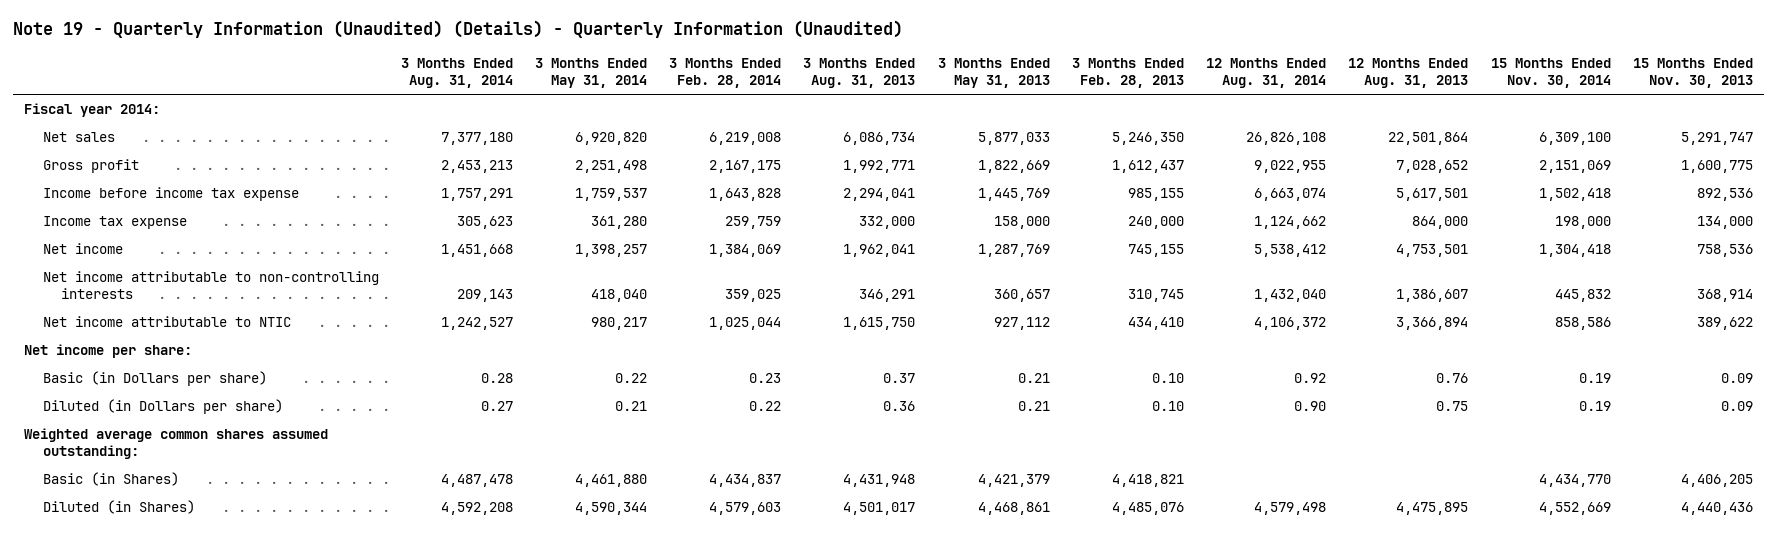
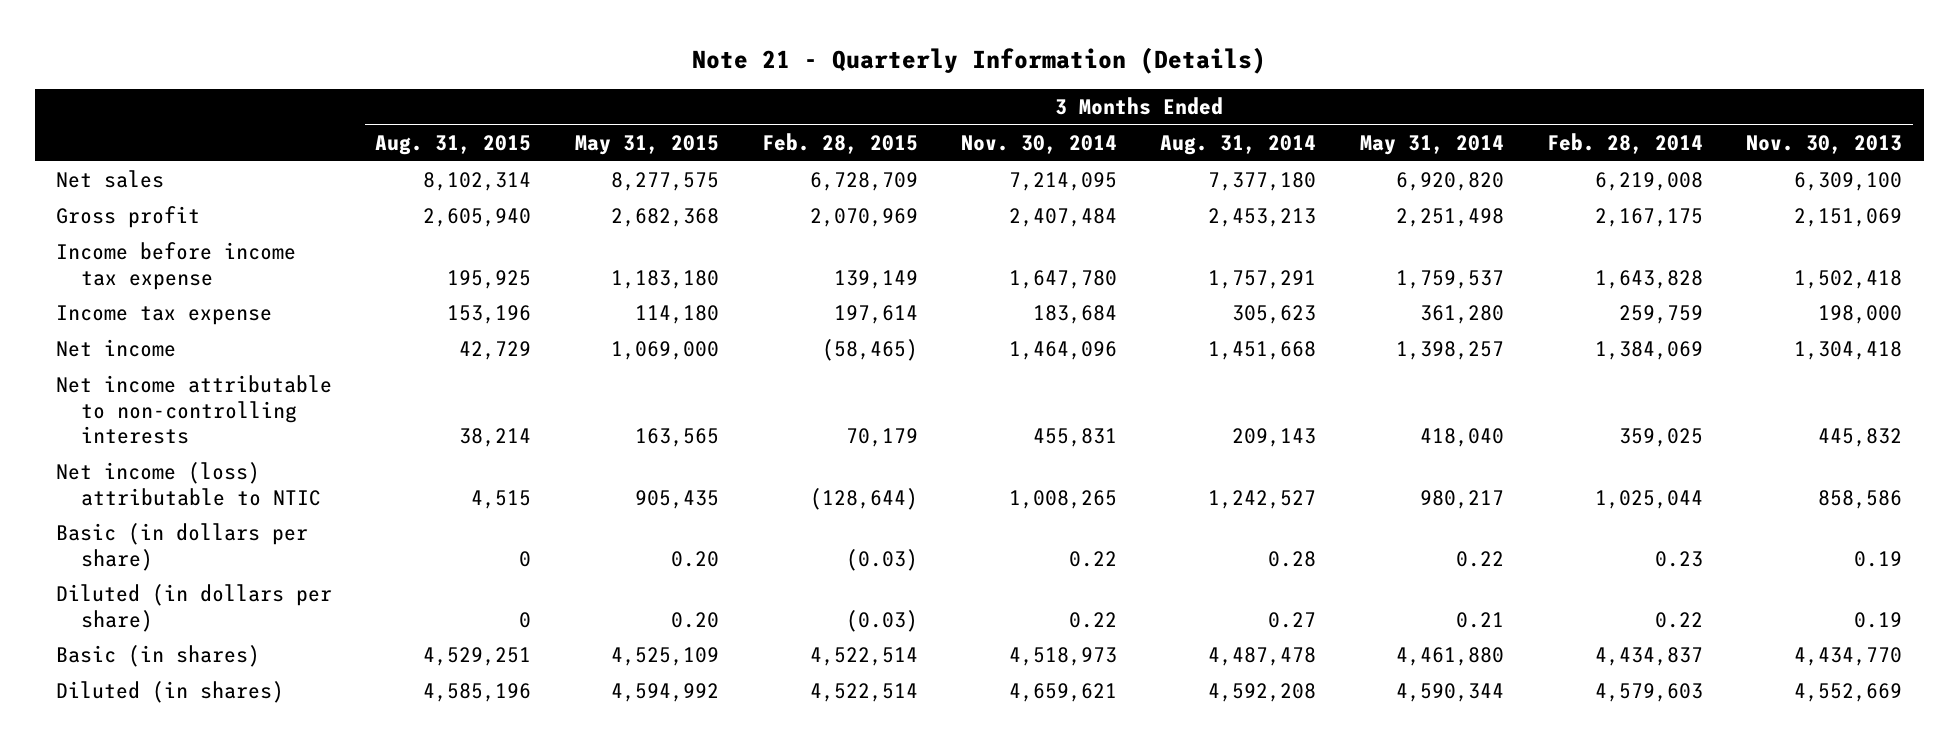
- Note 19 - Quarterly Information (Unaudited) (Details) - Quarterly Information (Unaudited)
+ Note 21 - Quarterly Information (Details)
- | 3 Months Ended Aug. 31, 2014 | 3 Months Ended May 31, 2014 | 3 Months Ended Feb. 28, 2014 | 3 Months Ended Aug. 31, 2013 | 3 Months Ended May 31, 2013 | 3 Months Ended Feb. 28, 2013 | 12 Months Ended Aug. 31, 2014 | 12 Months Ended Aug. 31, 2013 | 15 Months Ended Nov. 30, 2014 | 15 Months Ended Nov. 30, 2013
+ | 3 Months Ended Aug. 31, 2015 | 3 Months Ended May 31, 2015 | 3 Months Ended Feb. 28, 2015 | 3 Months Ended Nov. 30, 2014 | 3 Months Ended Aug. 31, 2014 | 3 Months Ended May 31, 2014 | 3 Months Ended Feb. 28, 2014 | 3 Months Ended Nov. 30, 2013
- Fiscal year 2014:
- Net income attributable to NTIC | 1,242,527 | 980,217 | 1,025,044 | 1,615,750 | 927,112 | 434,410 | 4,106,372 | 3,366,894 | 858,586 | 389,622
- Net income per share:
- Basic (in Dollars per share) | 0.28 | 0.22 | 0.23 | 0.37 | 0.21 | 0.10 | 0.92 | 0.76 | 0.19 | 0.09
- Diluted (in Dollars per share) | 0.27 | 0.21 | 0.22 | 0.36 | 0.21 | 0.10 | 0.90 | 0.75 | 0.19 | 0.09
- Weighted average common shares assumed outstanding:
- Basic (in Shares) | 4,487,478 | 4,461,880 | 4,434,837 | 4,431,948 | 4,421,379 | 4,418,821 | | | 4,434,770 | 4,406,205
- Diluted (in Shares) | 4,592,208 | 4,590,344 | 4,579,603 | 4,501,017 | 4,468,861 | 4,485,076 | 4,579,498 | 4,475,895 | 4,552,669 | 4,440,436
+ Net income (loss) attributable to NTIC | 4,515 | 905,435 | (128,644) | 1,008,265 | 1,242,527 | 980,217 | 1,025,044 | 858,586
+ Basic (in dollars per share) | 0 | 0.20 | (0.03) | 0.22 | 0.28 | 0.22 | 0.23 | 0.19
+ Diluted (in dollars per share) | 0 | 0.20 | (0.03) | 0.22 | 0.27 | 0.21 | 0.22 | 0.19
+ Basic (in shares) | 4,529,251 | 4,525,109 | 4,522,514 | 4,518,973 | 4,487,478 | 4,461,880 | 4,434,837 | 4,434,770
+ Diluted (in shares) | 4,585,196 | 4,594,992 | 4,522,514 | 4,659,621 | 4,592,208 | 4,590,344 | 4,579,603 | 4,552,669

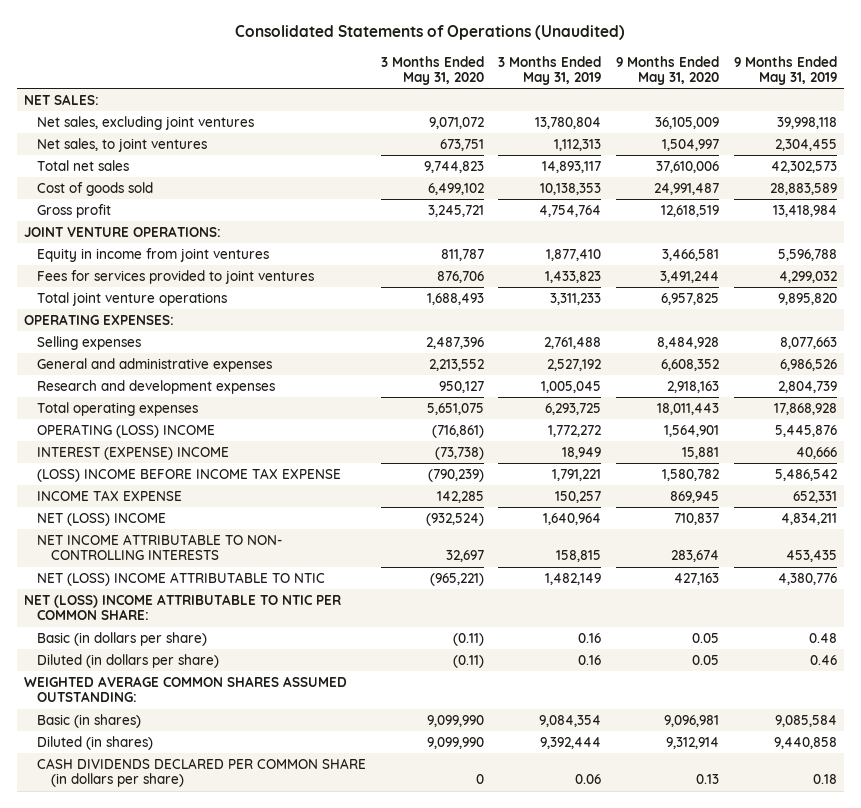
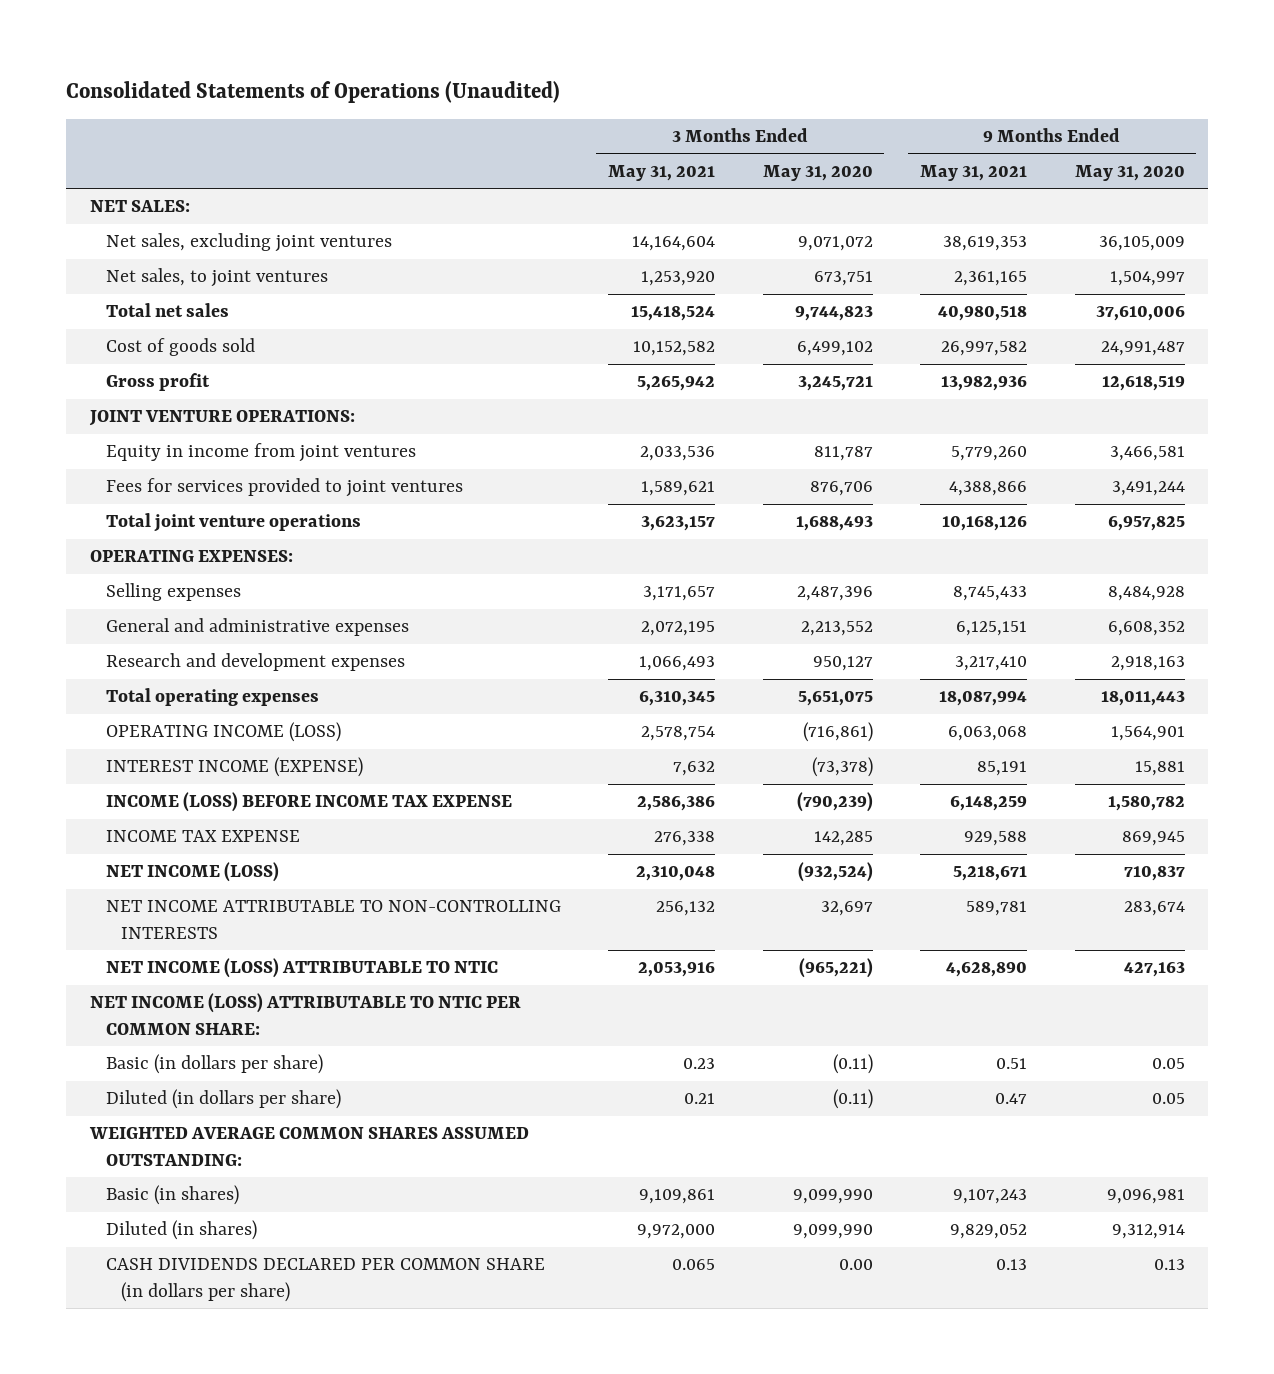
- | 3 Months Ended May 31, 2020 | 3 Months Ended May 31, 2019 | 9 Months Ended May 31, 2020 | 9 Months Ended May 31, 2019
+ | 3 Months Ended May 31, 2021 | 3 Months Ended May 31, 2020 | 9 Months Ended May 31, 2021 | 9 Months Ended May 31, 2020
- OPERATING (LOSS) INCOME | (716,861) | 1,772,272 | 1,564,901 | 5,445,876
- INTEREST (EXPENSE) INCOME | (73,738) | 18,949 | 15,881 | 40,666
- (LOSS) INCOME BEFORE INCOME TAX EXPENSE | (790,239) | 1,791,221 | 1,580,782 | 5,486,542
+ OPERATING INCOME (LOSS) | 2,578,754 | (716,861) | 6,063,068 | 1,564,901
+ INTEREST INCOME (EXPENSE) | 7,632 | (73,378) | 85,191 | 15,881
+ INCOME (LOSS) BEFORE INCOME TAX EXPENSE | 2,586,386 | (790,239) | 6,148,259 | 1,580,782
- NET (LOSS) INCOME | (932,524) | 1,640,964 | 710,837 | 4,834,211
- NET INCOME ATTRIBUTABLE TO NON- CONTROLLING INTERESTS | 32,697 | 158,815 | 283,674 | 453,435
- NET (LOSS) INCOME ATTRIBUTABLE TO NTIC | (965,221) | 1,482,149 | 427,163 | 4,380,776
- NET (LOSS) INCOME ATTRIBUTABLE TO NTIC PER COMMON SHARE:
+ NET INCOME (LOSS) | 2,310,048 | (932,524) | 5,218,671 | 710,837
+ NET INCOME ATTRIBUTABLE TO NON-CONTROLLING INTERESTS | 256,132 | 32,697 | 589,781 | 283,674
+ NET INCOME (LOSS) ATTRIBUTABLE TO NTIC | 2,053,916 | (965,221) | 4,628,890 | 427,163
+ NET INCOME (LOSS) ATTRIBUTABLE TO NTIC PER COMMON SHARE:
- CASH DIVIDENDS DECLARED PER COMMON SHARE (in dollars per share) | 0 | 0.06 | 0.13 | 0.18
+ CASH DIVIDENDS DECLARED PER COMMON SHARE (in dollars per share) | 0.065 | 0.00 | 0.13 | 0.13

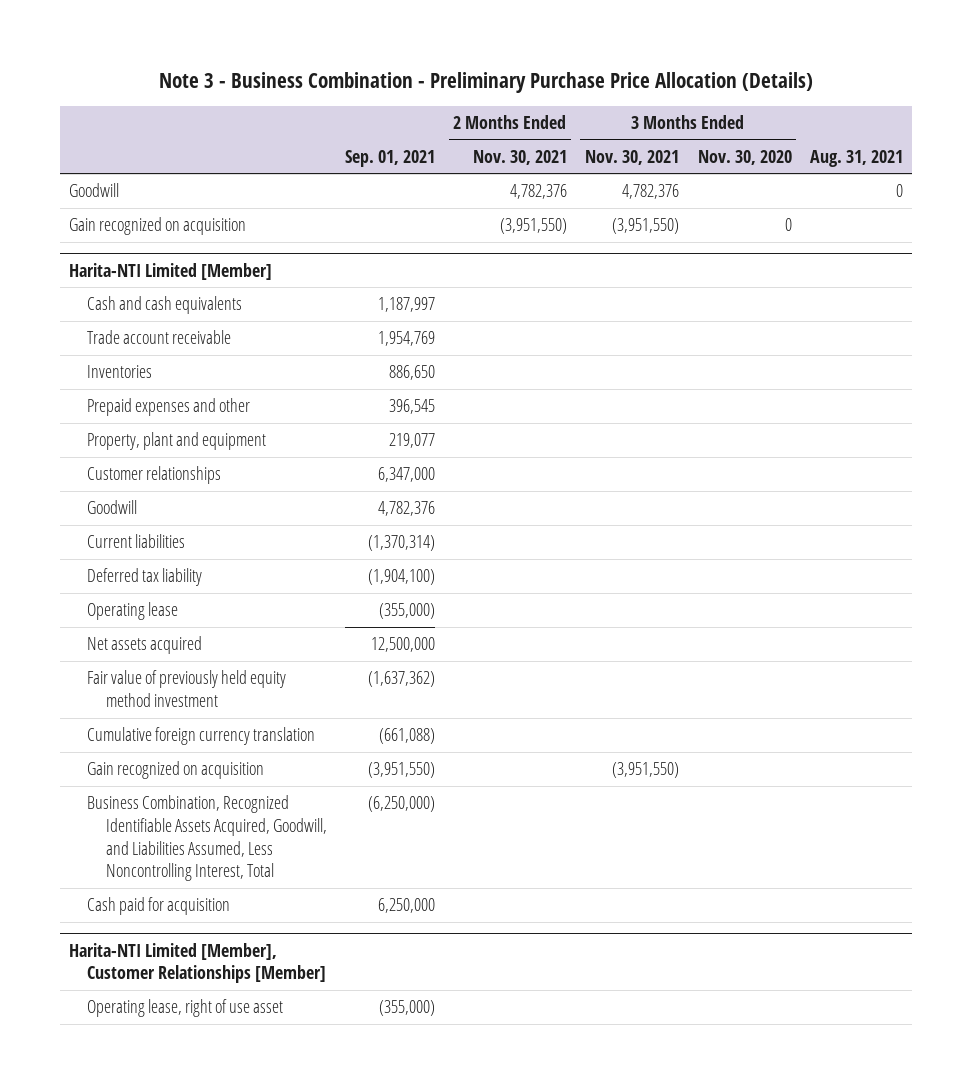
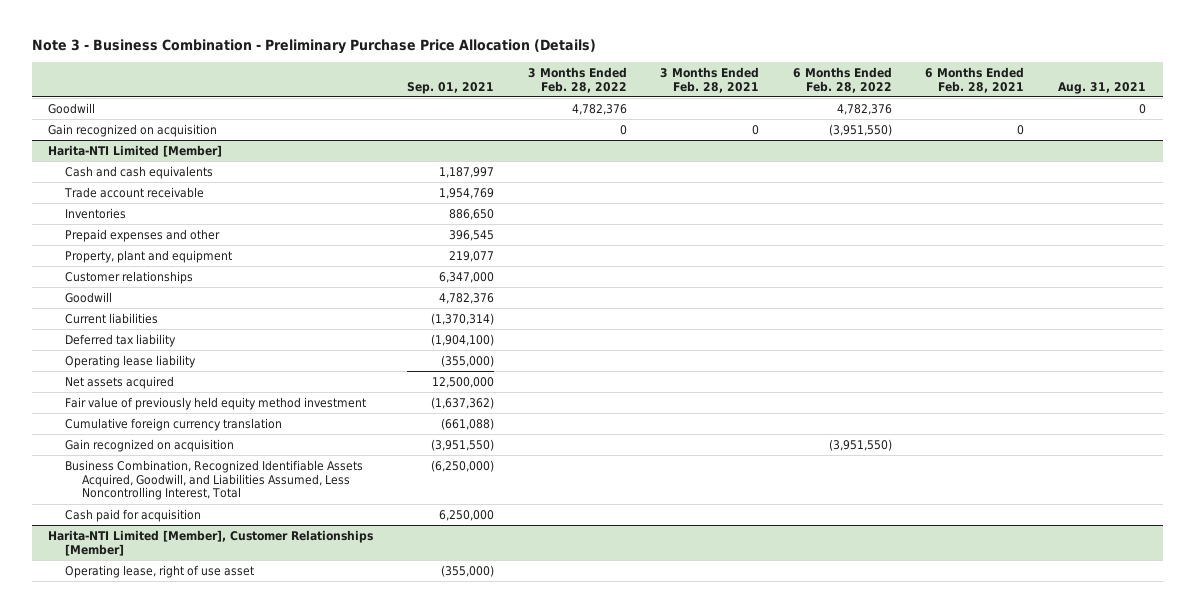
- | Sep. 01, 2021 | 2 Months Ended Nov. 30, 2021 | 3 Months Ended Nov. 30, 2021 | 3 Months Ended Nov. 30, 2020 | Aug. 31, 2021
+ | Sep. 01, 2021 | 3 Months Ended Feb. 28, 2022 | 3 Months Ended Feb. 28, 2021 | 6 Months Ended Feb. 28, 2022 | 6 Months Ended Feb. 28, 2021 | Aug. 31, 2021
@ Harita-NTI Limited [Member]
- Operating lease | (355,000) | | | |
+ Operating lease liability | (355,000) | | | | |

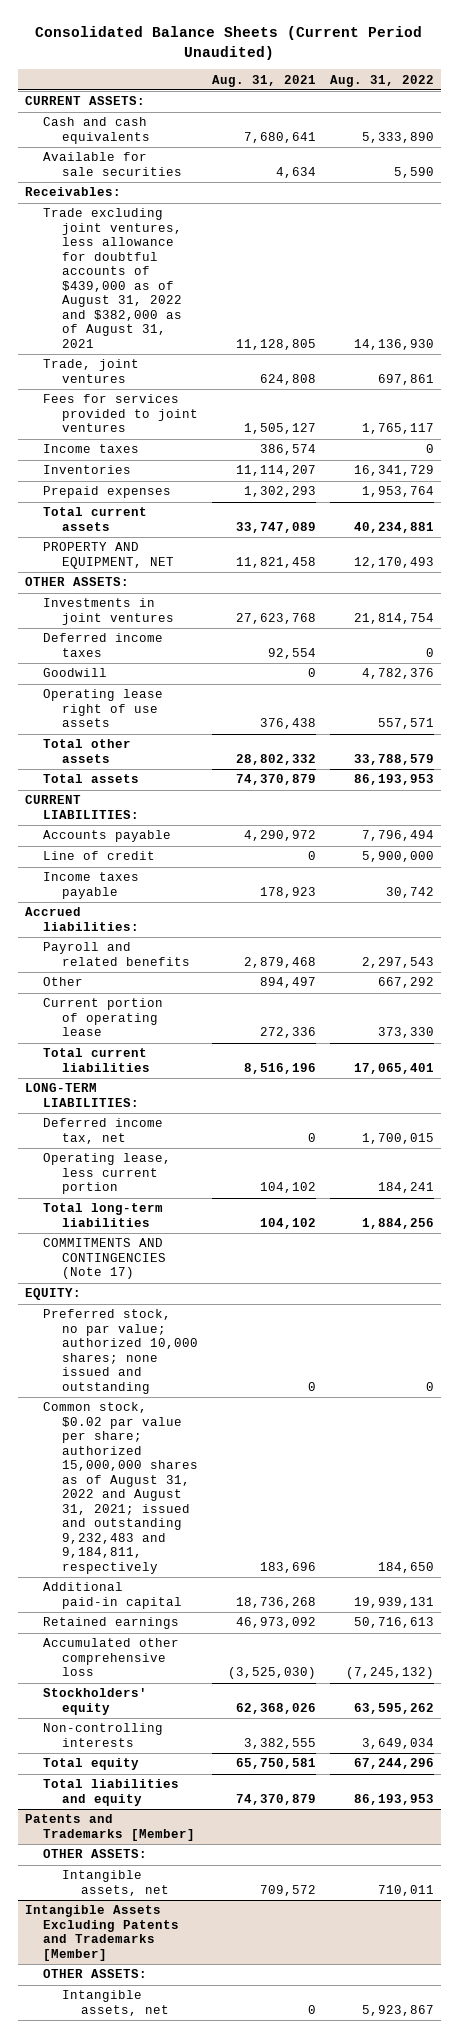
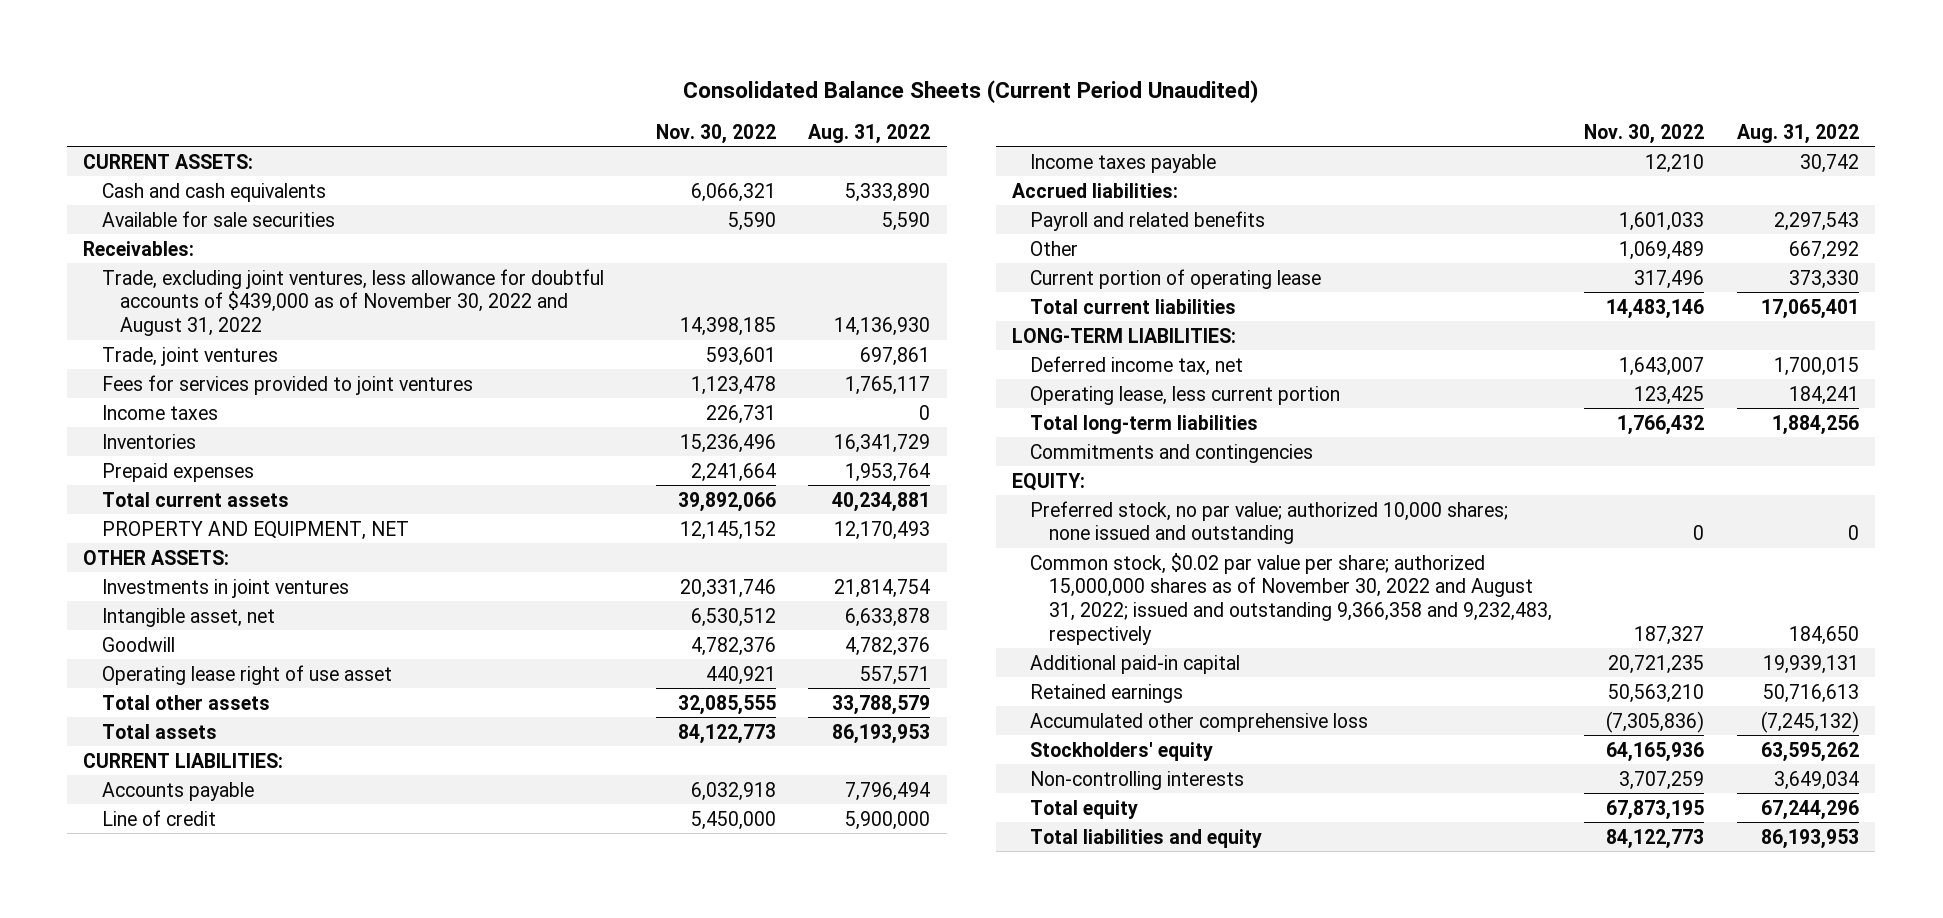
- | Aug. 31, 2021 | Aug. 31, 2022
+ | Nov. 30, 2022 | Aug. 31, 2022
- Trade excluding joint ventures, less allowance for doubtful accounts of $439,000 as of August 31, 2022 and $382,000 as of August 31, 2021 | 11,128,805 | 14,136,930
+ Trade, excluding joint ventures, less allowance for doubtful accounts of $439,000 as of November 30, 2022 and August 31, 2022 | 14,398,185 | 14,136,930
- Deferred income taxes | 92,554 | 0
+ Intangible asset, net | 6,530,512 | 6,633,878
- Operating lease right of use assets | 376,438 | 557,571
+ Operating lease right of use asset | 440,921 | 557,571
- COMMITMENTS AND CONTINGENCIES (Note 17)
+ Commitments and contingencies
- Common stock, $0.02 par value per share; authorized 15,000,000 shares as of August 31, 2022 and August 31, 2021; issued and outstanding 9,232,483 and 9,184,811, respectively | 183,696 | 184,650
+ Common stock, $0.02 par value per share; authorized 15,000,000 shares as of November 30, 2022 and August 31, 2022; issued and outstanding 9,366,358 and 9,232,483, respectively | 187,327 | 184,650
- Patents and Trademarks [Member]
- OTHER ASSETS:
- Intangible assets, net | 709,572 | 710,011
- Intangible Assets Excluding Patents and Trademarks [Member]
- OTHER ASSETS:
- Intangible assets, net | 0 | 5,923,867

